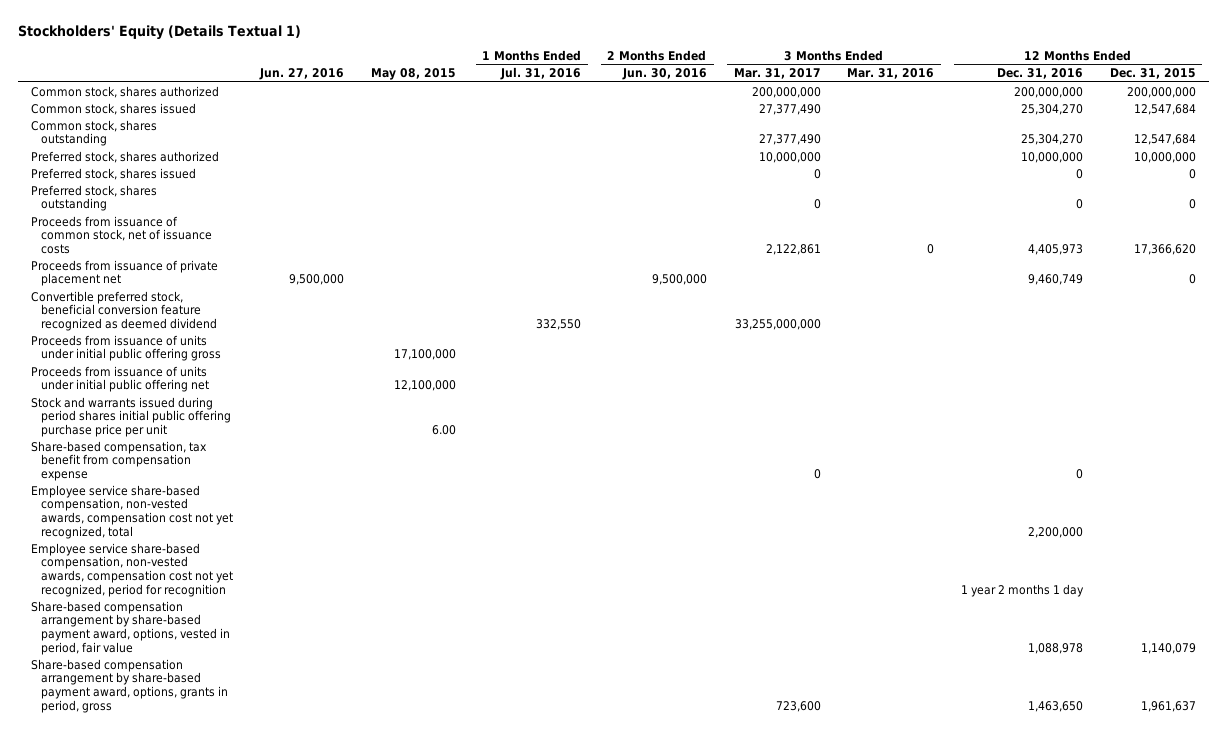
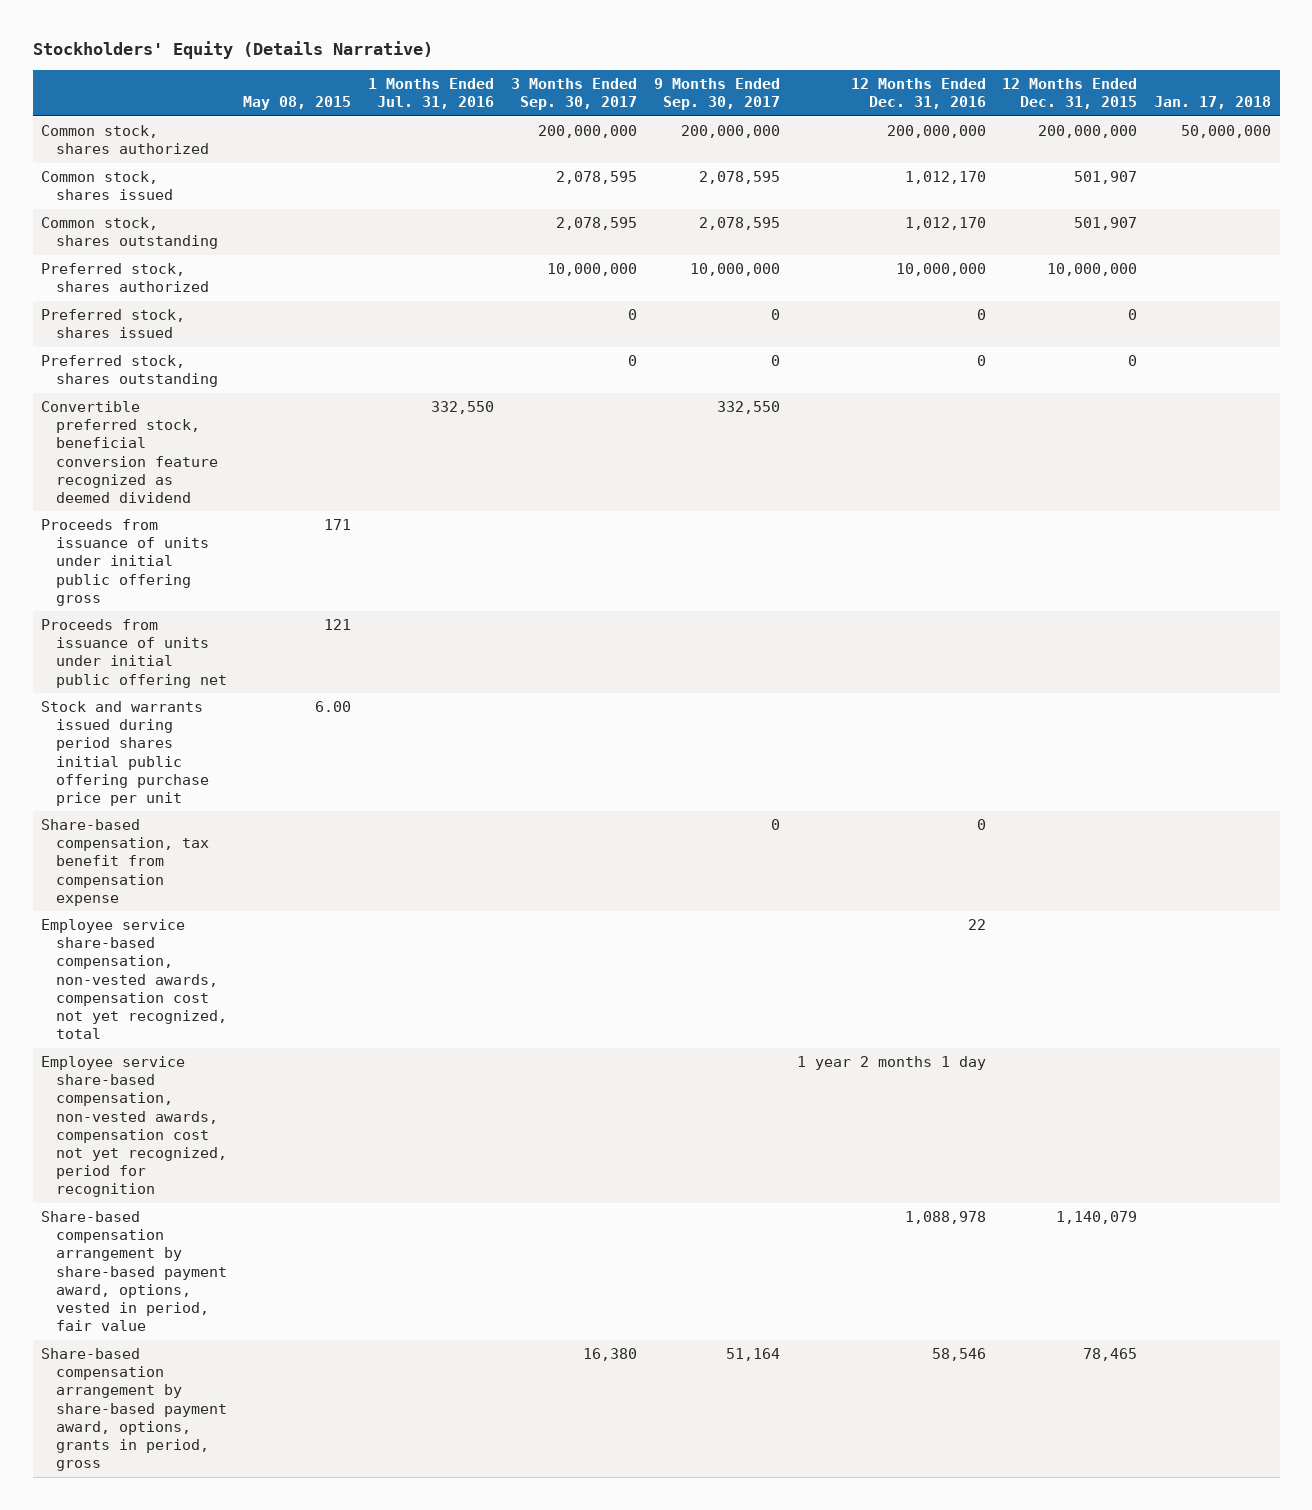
- Stockholders' Equity (Details Textual 1)
+ Stockholders' Equity (Details Narrative)
- | Jun. 27, 2016 | May 08, 2015 | 1 Months Ended Jul. 31, 2016 | 2 Months Ended Jun. 30, 2016 | 3 Months Ended Mar. 31, 2017 | 3 Months Ended Mar. 31, 2016 | 12 Months Ended Dec. 31, 2016 | 12 Months Ended Dec. 31, 2015
+ | May 08, 2015 | 1 Months Ended Jul. 31, 2016 | 3 Months Ended Sep. 30, 2017 | 9 Months Ended Sep. 30, 2017 | 12 Months Ended Dec. 31, 2016 | 12 Months Ended Dec. 31, 2015 | Jan. 17, 2018
- Common stock, shares issued | | | | | 27,377,490 | | 25,304,270 | 12,547,684
- Common stock, shares outstanding | | | | | 27,377,490 | | 25,304,270 | 12,547,684
+ Common stock, shares issued | | | 2,078,595 | 2,078,595 | 1,012,170 | 501,907 |
+ Common stock, shares outstanding | | | 2,078,595 | 2,078,595 | 1,012,170 | 501,907 |
- Proceeds from issuance of common stock, net of issuance costs | | | | | 2,122,861 | 0 | 4,405,973 | 17,366,620
- Proceeds from issuance of private placement net | 9,500,000 | | | 9,500,000 | | | 9,460,749 | 0
- Proceeds from issuance of units under initial public offering gross | | 17,100,000 | | | | | |
- Proceeds from issuance of units under initial public offering net | | 12,100,000 | | | | | |
+ Proceeds from issuance of units under initial public offering gross | 171 | | | | | |
+ Proceeds from issuance of units under initial public offering net | 121 | | | | | |
- Employee service share-based compensation, non-vested awards, compensation cost not yet recognized, total | | | | | | | 2,200,000 |
+ Employee service share-based compensation, non-vested awards, compensation cost not yet recognized, total | | | | | 22 | |
- Share-based compensation arrangement by share-based payment award, options, grants in period, gross | | | | | 723,600 | | 1,463,650 | 1,961,637
+ Share-based compensation arrangement by share-based payment award, options, grants in period, gross | | | 16,380 | 51,164 | 58,546 | 78,465 |

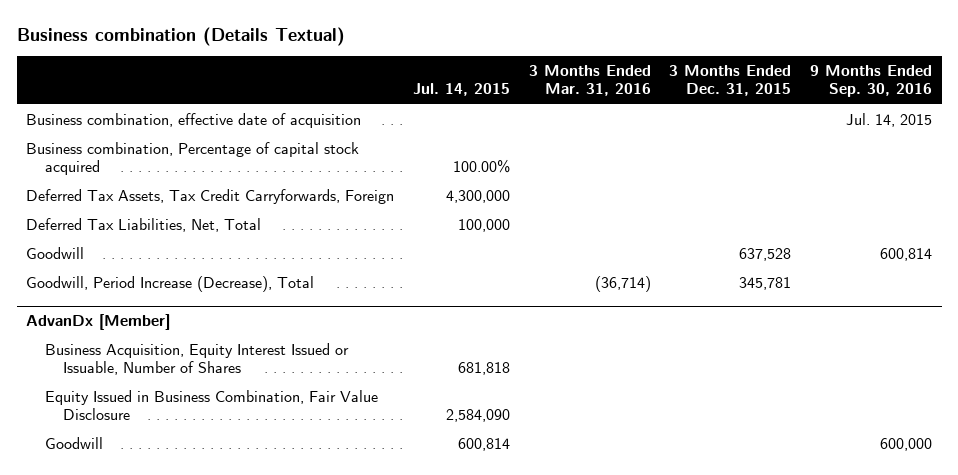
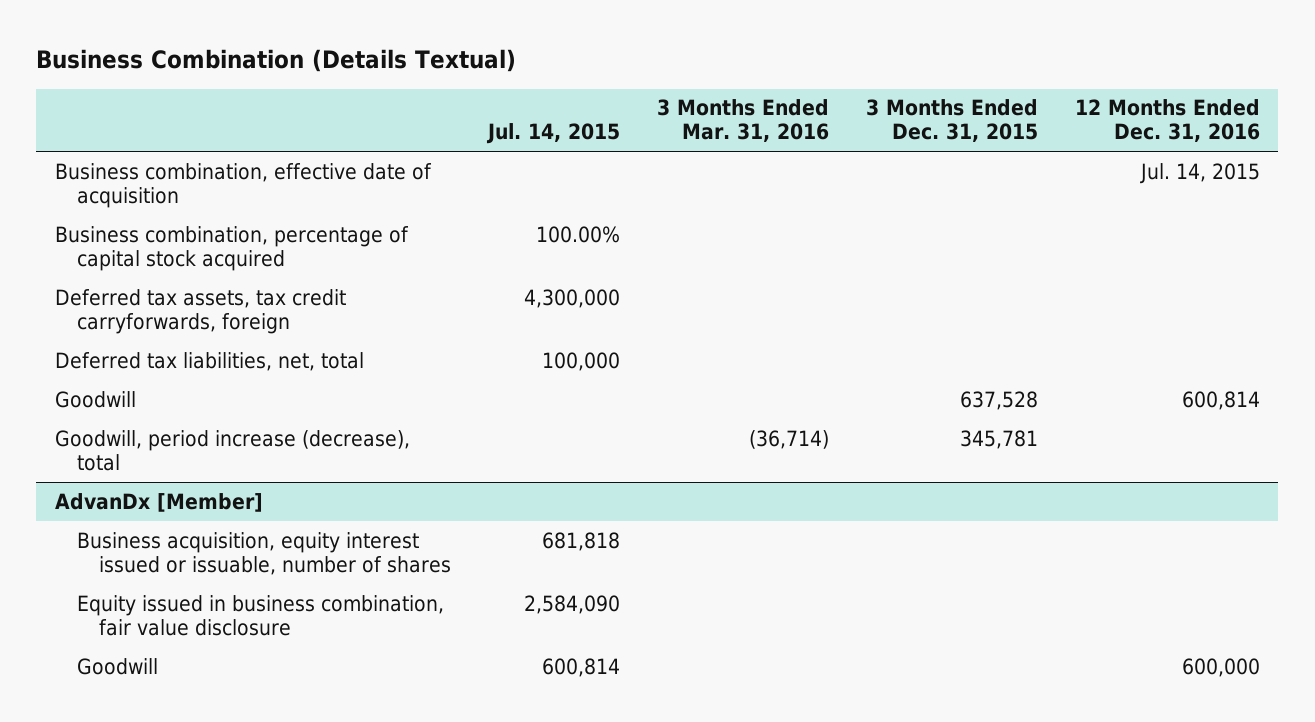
- Business combination (Details Textual)
+ Business Combination (Details Textual)
- | Jul. 14, 2015 | 3 Months Ended Mar. 31, 2016 | 3 Months Ended Dec. 31, 2015 | 9 Months Ended Sep. 30, 2016
+ | Jul. 14, 2015 | 3 Months Ended Mar. 31, 2016 | 3 Months Ended Dec. 31, 2015 | 12 Months Ended Dec. 31, 2016
- Business combination, Percentage of capital stock acquired | 100.00% | | |
- Deferred Tax Assets, Tax Credit Carryforwards, Foreign | 4,300,000 | | |
- Deferred Tax Liabilities, Net, Total | 100,000 | | |
+ Business combination, percentage of capital stock acquired | 100.00% | | |
+ Deferred tax assets, tax credit carryforwards, foreign | 4,300,000 | | |
+ Deferred tax liabilities, net, total | 100,000 | | |
- Goodwill, Period Increase (Decrease), Total | | (36,714) | 345,781 |
+ Goodwill, period increase (decrease), total | | (36,714) | 345,781 |
@ AdvanDx [Member]
- Business Acquisition, Equity Interest Issued or Issuable, Number of Shares | 681,818 | | |
- Equity Issued in Business Combination, Fair Value Disclosure | 2,584,090 | | |
+ Business acquisition, equity interest issued or issuable, number of shares | 681,818 | | |
+ Equity issued in business combination, fair value disclosure | 2,584,090 | | |

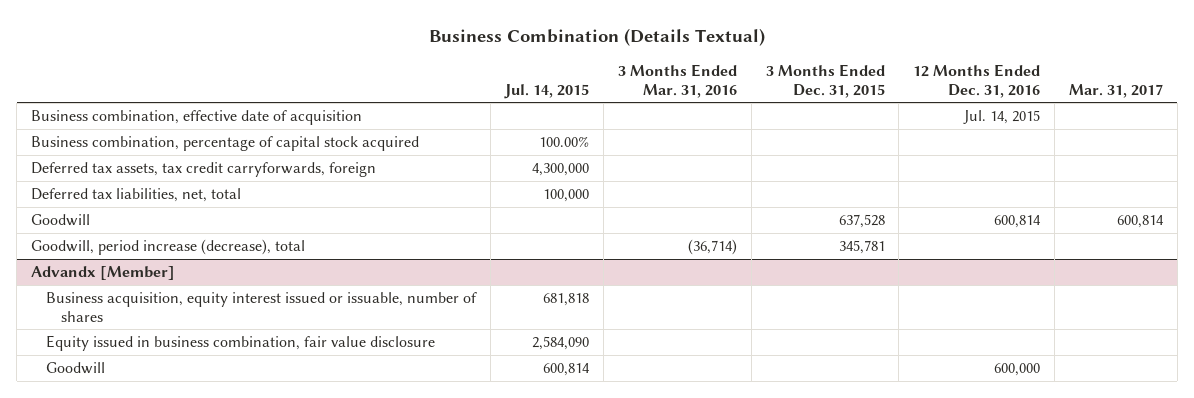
- | Jul. 14, 2015 | 3 Months Ended Mar. 31, 2016 | 3 Months Ended Dec. 31, 2015 | 12 Months Ended Dec. 31, 2016
+ | Jul. 14, 2015 | 3 Months Ended Mar. 31, 2016 | 3 Months Ended Dec. 31, 2015 | 12 Months Ended Dec. 31, 2016 | Mar. 31, 2017
- AdvanDx [Member]
+ Advandx [Member]

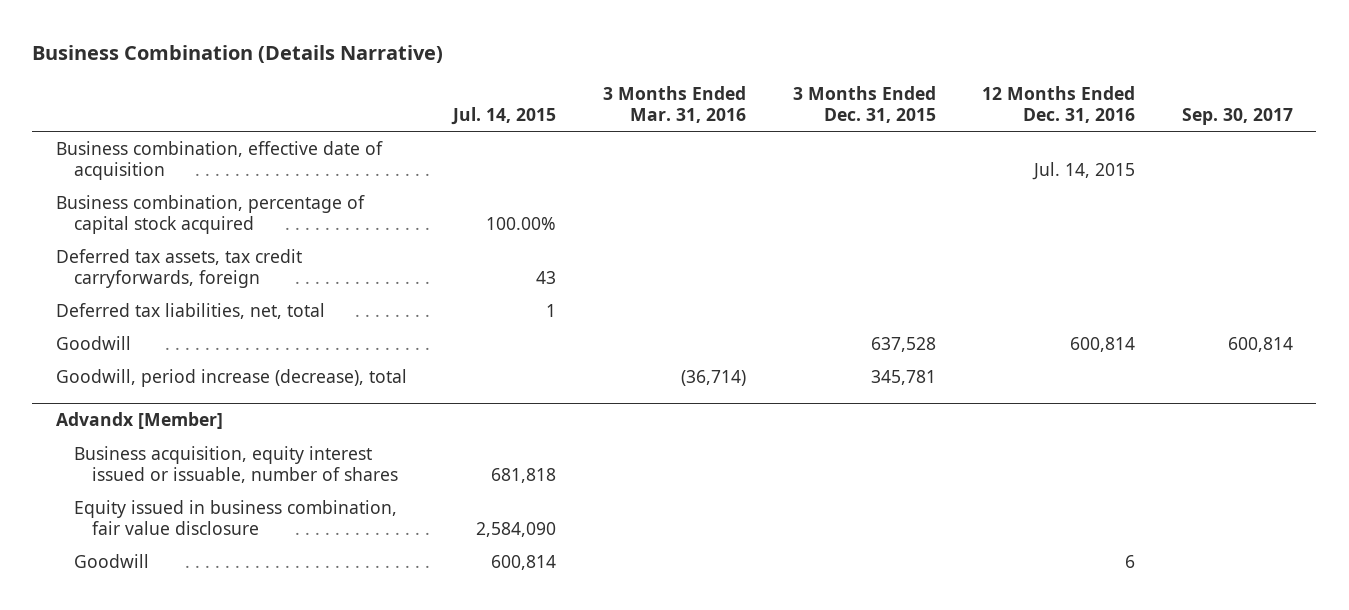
- Business Combination (Details Textual)
+ Business Combination (Details Narrative)
- | Jul. 14, 2015 | 3 Months Ended Mar. 31, 2016 | 3 Months Ended Dec. 31, 2015 | 12 Months Ended Dec. 31, 2016 | Mar. 31, 2017
+ | Jul. 14, 2015 | 3 Months Ended Mar. 31, 2016 | 3 Months Ended Dec. 31, 2015 | 12 Months Ended Dec. 31, 2016 | Sep. 30, 2017
- Deferred tax assets, tax credit carryforwards, foreign | 4,300,000 | | | |
- Deferred tax liabilities, net, total | 100,000 | | | |
+ Deferred tax assets, tax credit carryforwards, foreign | 43 | | | |
+ Deferred tax liabilities, net, total | 1 | | | |
@ Advandx [Member]
- Goodwill | 600,814 | | | 600,000 |
+ Goodwill | 600,814 | | | 6 |

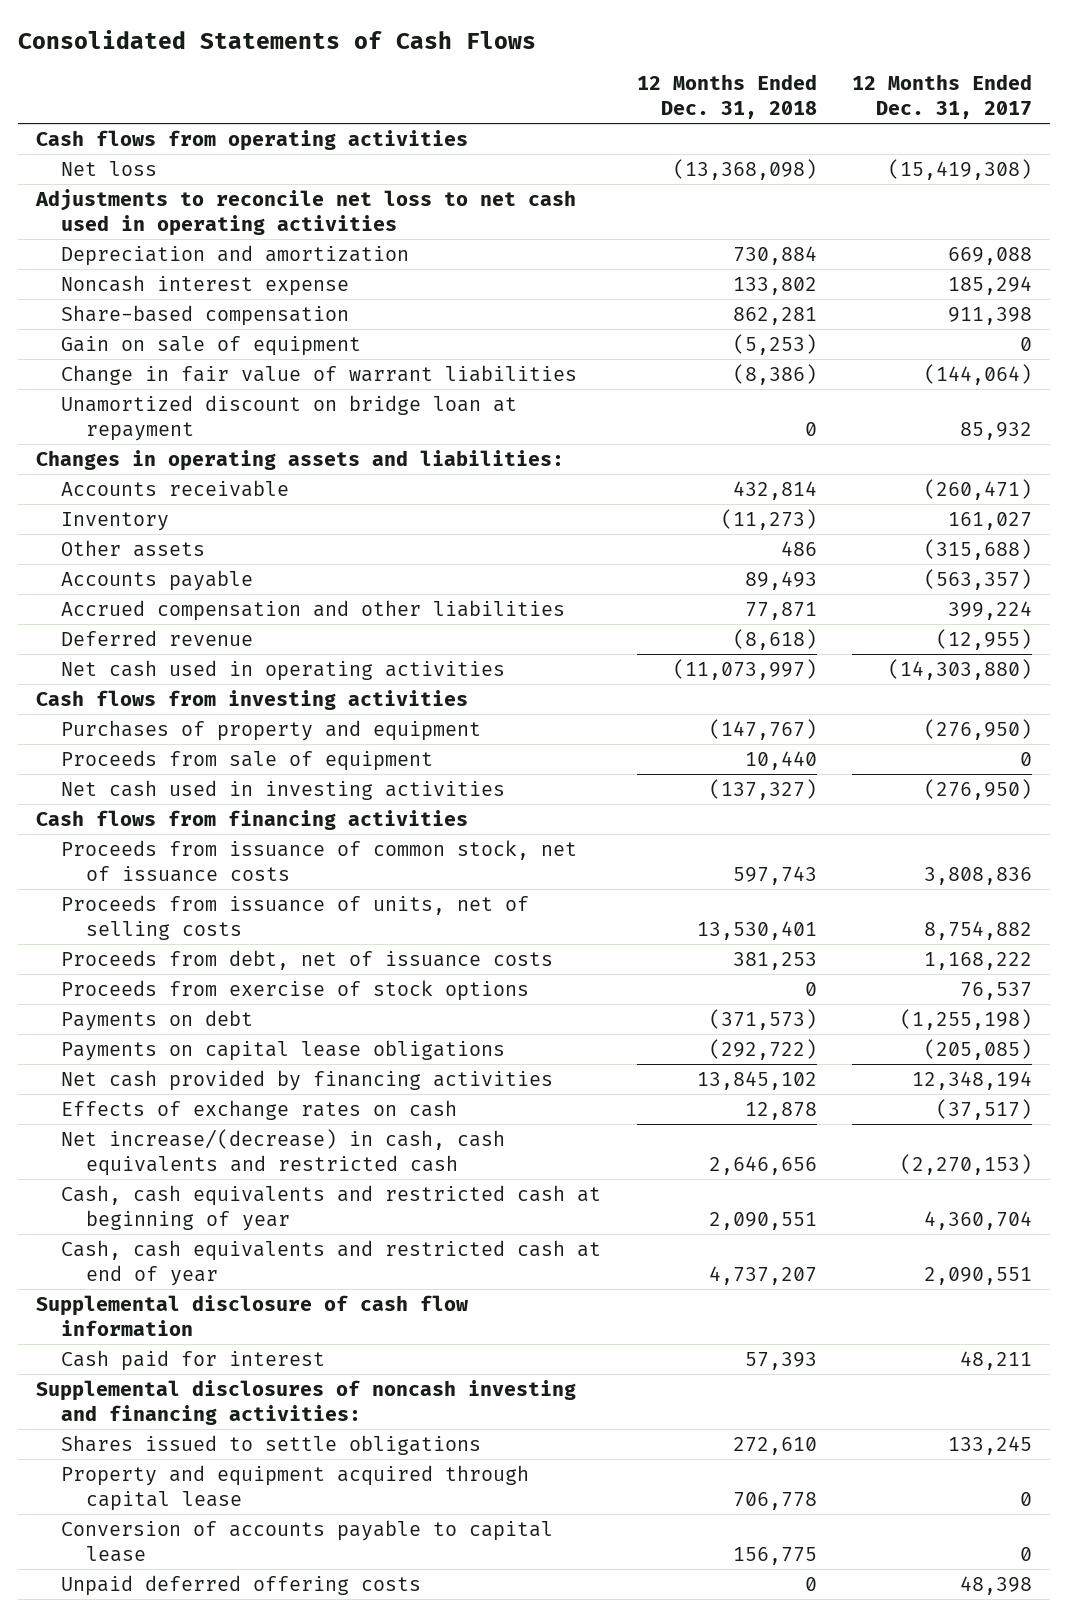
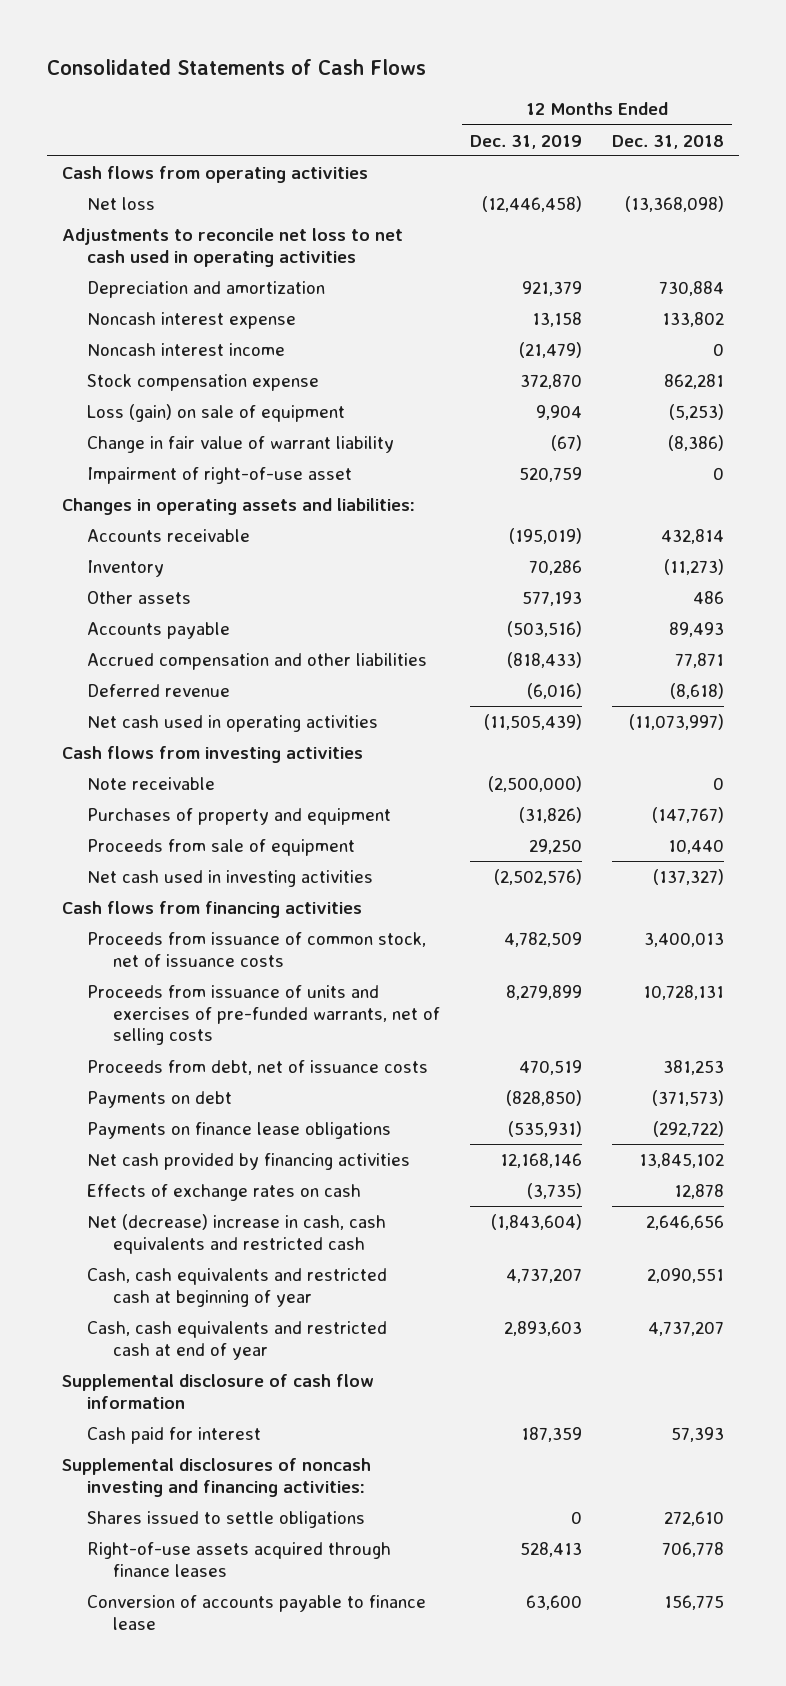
- | 12 Months Ended Dec. 31, 2018 | 12 Months Ended Dec. 31, 2017
+ | 12 Months Ended Dec. 31, 2019 | 12 Months Ended Dec. 31, 2018
- Share-based compensation | 862,281 | 911,398
- Gain on sale of equipment | (5,253) | 0
- Change in fair value of warrant liabilities | (8,386) | (144,064)
- Unamortized discount on bridge loan at repayment | 0 | 85,932
+ Noncash interest income | (21,479) | 0
+ Stock compensation expense | 372,870 | 862,281
+ Loss (gain) on sale of equipment | 9,904 | (5,253)
+ Change in fair value of warrant liability | (67) | (8,386)
+ Impairment of right-of-use asset | 520,759 | 0
+ Note receivable | (2,500,000) | 0
- Proceeds from issuance of common stock, net of issuance costs | 597,743 | 3,808,836
- Proceeds from issuance of units, net of selling costs | 13,530,401 | 8,754,882
+ Proceeds from issuance of common stock, net of issuance costs | 4,782,509 | 3,400,013
+ Proceeds from issuance of units and exercises of pre-funded warrants, net of selling costs | 8,279,899 | 10,728,131
- Proceeds from exercise of stock options | 0 | 76,537
- Payments on capital lease obligations | (292,722) | (205,085)
+ Payments on finance lease obligations | (535,931) | (292,722)
- Net increase/(decrease) in cash, cash equivalents and restricted cash | 2,646,656 | (2,270,153)
+ Net (decrease) increase in cash, cash equivalents and restricted cash | (1,843,604) | 2,646,656
- Property and equipment acquired through capital lease | 706,778 | 0
- Conversion of accounts payable to capital lease | 156,775 | 0
- Unpaid deferred offering costs | 0 | 48,398
+ Right-of-use assets acquired through finance leases | 528,413 | 706,778
+ Conversion of accounts payable to finance lease | 63,600 | 156,775

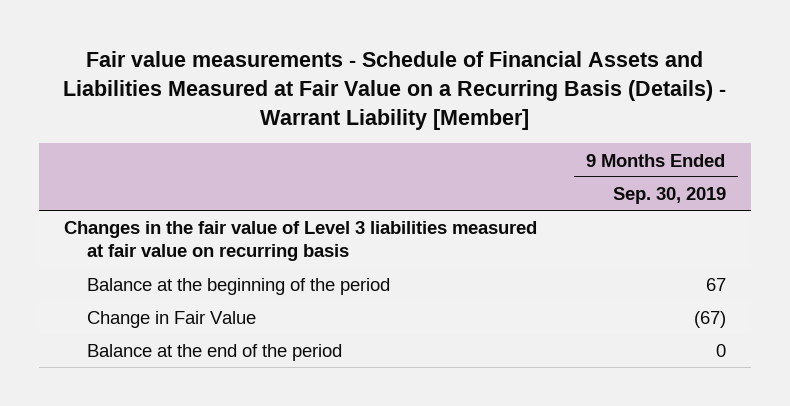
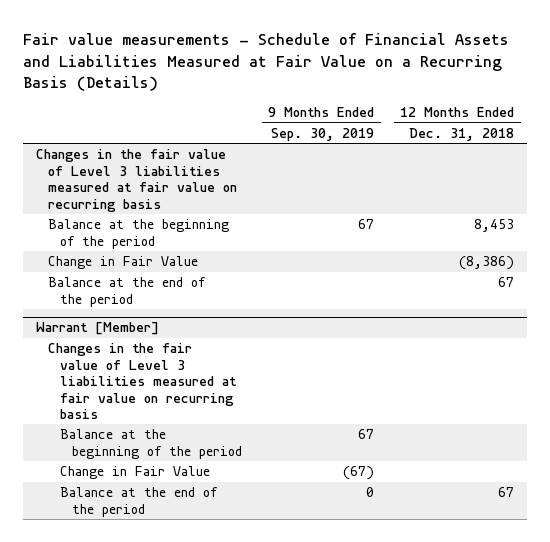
- Fair value measurements - Schedule of Financial Assets and Liabilities Measured at Fair Value on a Recurring Basis (Details) - Warrant Liability [Member]
+ Fair value measurements - Schedule of Financial Assets and Liabilities Measured at Fair Value on a Recurring Basis (Details)
- | 9 Months Ended Sep. 30, 2019
+ | 9 Months Ended Sep. 30, 2019 | 12 Months Ended Dec. 31, 2018
+ Change in Fair Value | | (8,386)
+ Balance at the end of the period | | 67
+ Warrant [Member]
+ Changes in the fair value of Level 3 liabilities measured at fair value on recurring basis
+ Balance at the beginning of the period | 67 |

